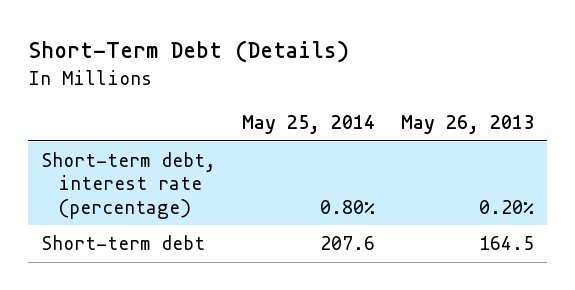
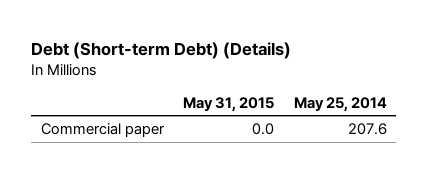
- Short-Term Debt (Details)
+ Debt (Short-term Debt) (Details)
- | May 25, 2014 | May 26, 2013
+ | May 31, 2015 | May 25, 2014
- Short-term debt, interest rate (percentage) | 0.80% | 0.20%
- Short-term debt | 207.6 | 164.5
+ Commercial paper | 0.0 | 207.6

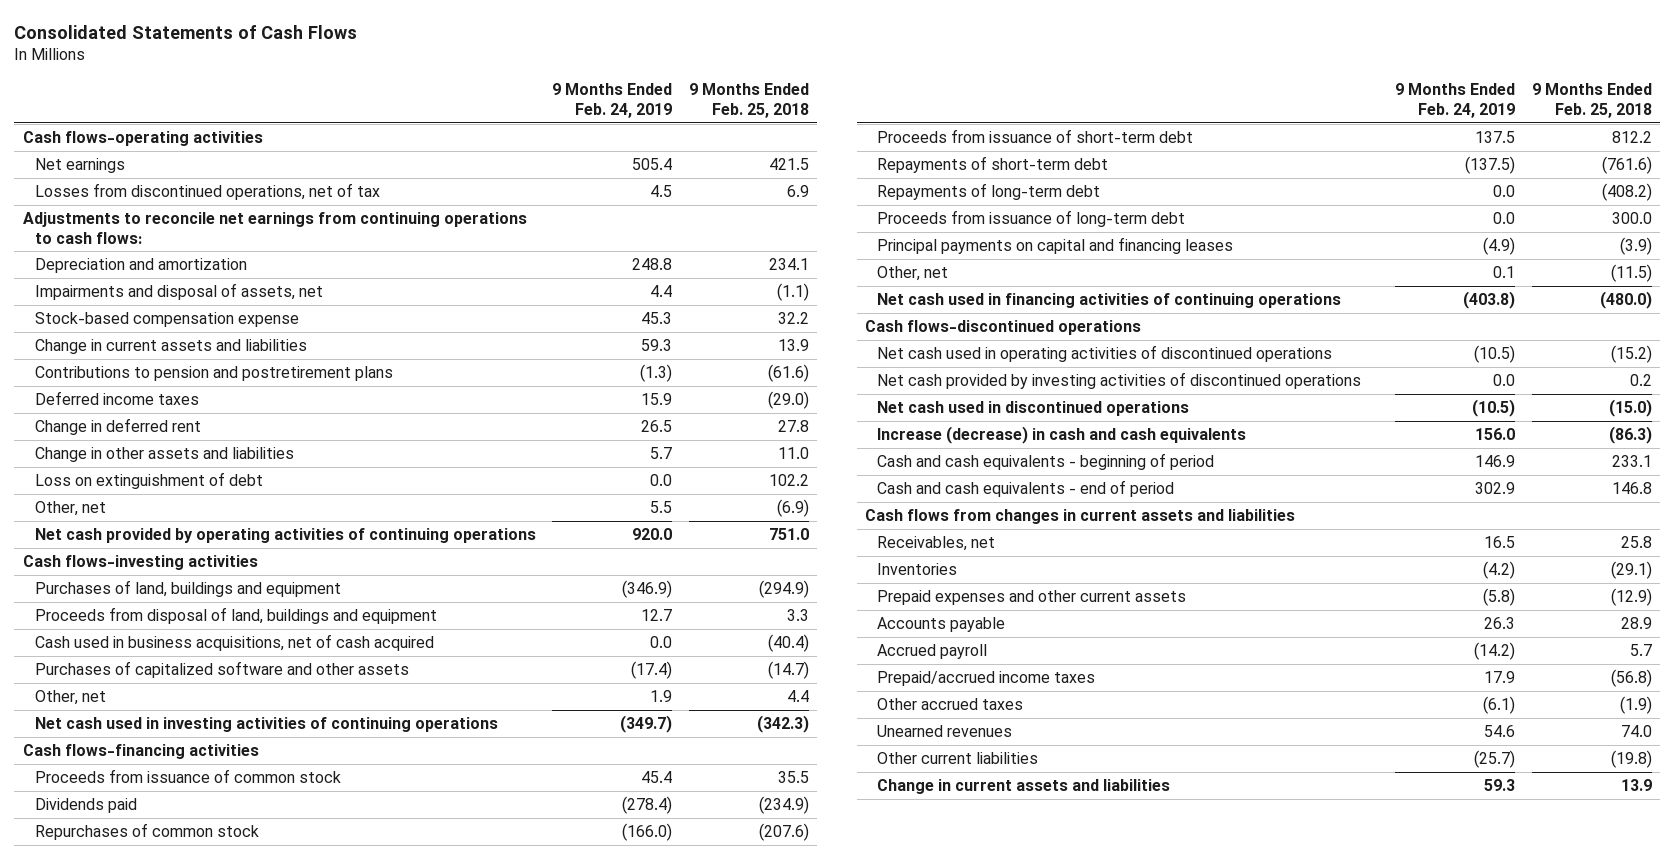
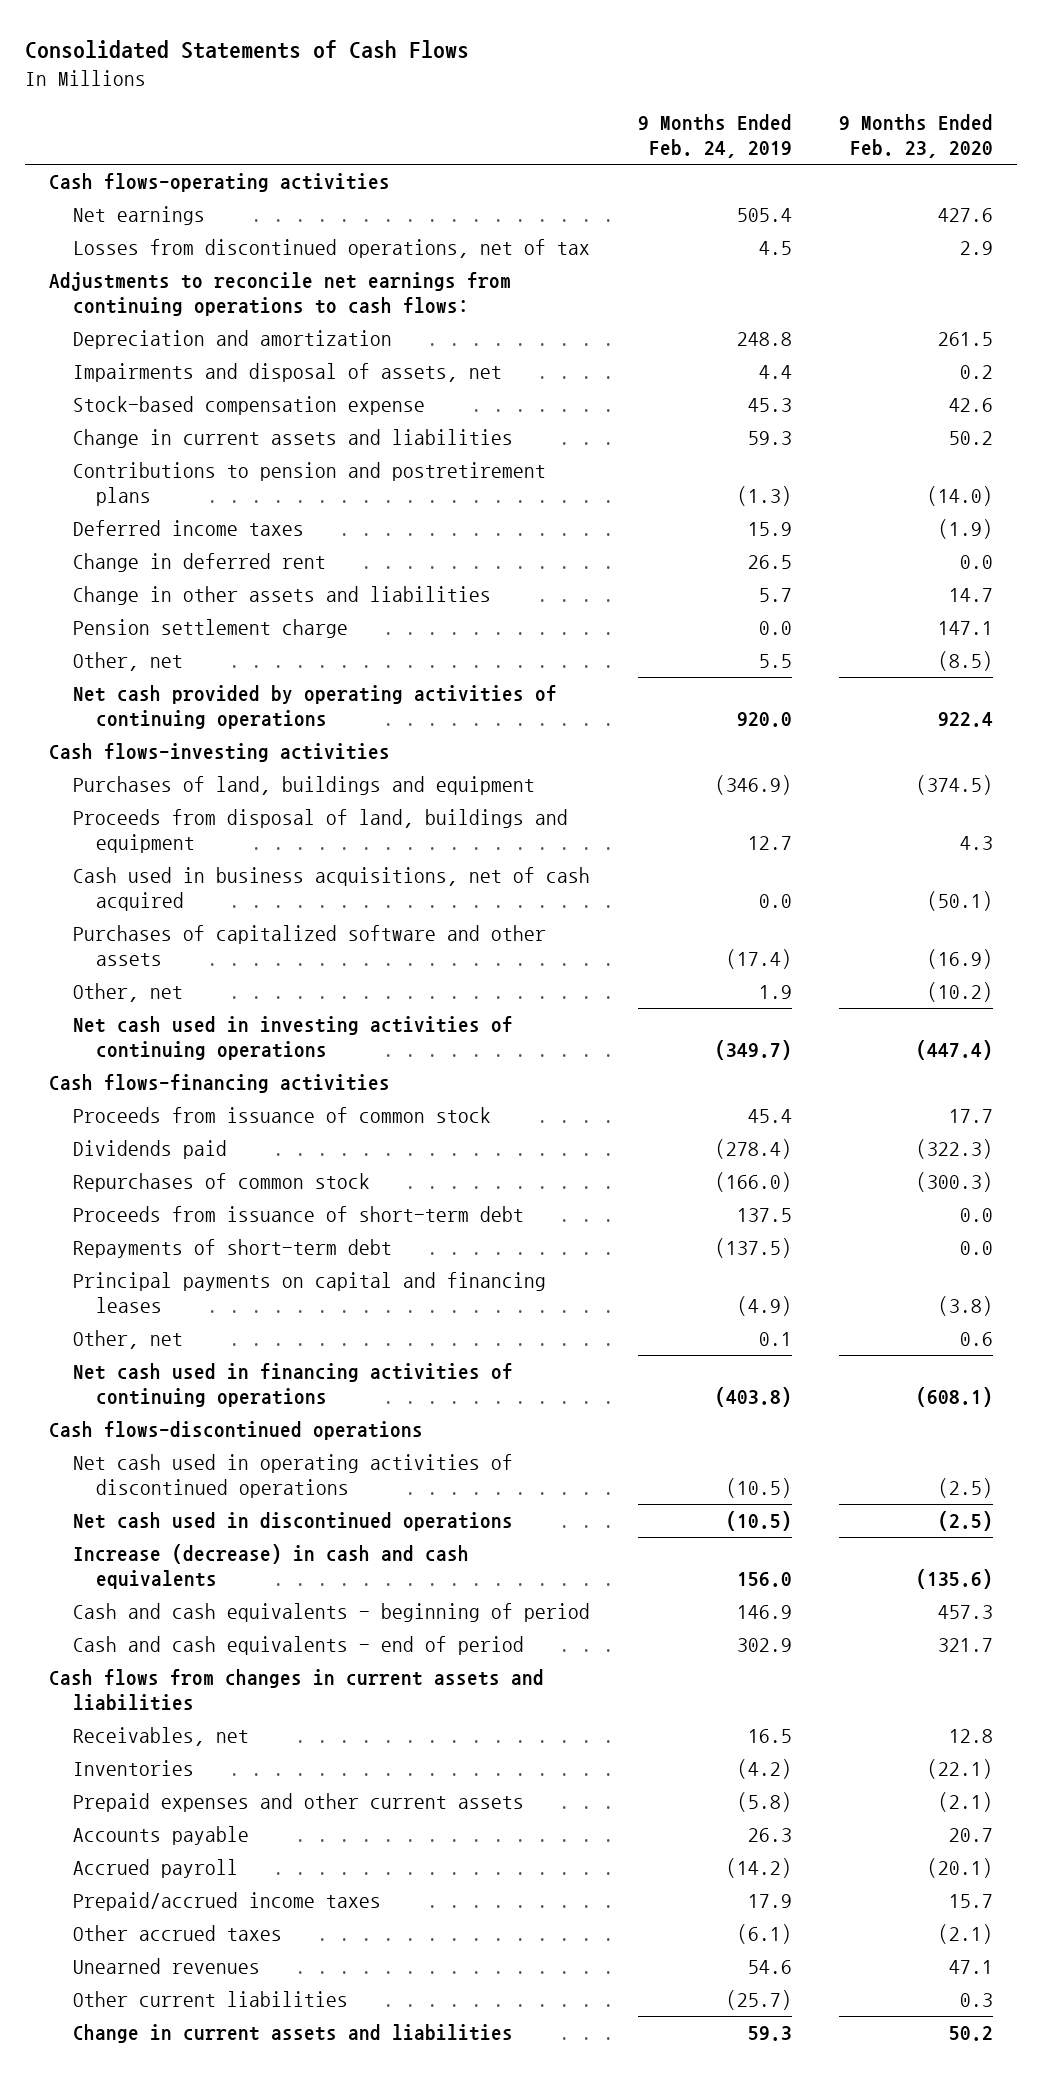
- | 9 Months Ended Feb. 24, 2019 | 9 Months Ended Feb. 25, 2018
+ | 9 Months Ended Feb. 24, 2019 | 9 Months Ended Feb. 23, 2020
- Loss on extinguishment of debt | 0.0 | 102.2
+ Pension settlement charge | 0.0 | 147.1
- Repayments of long-term debt | 0.0 | (408.2)
- Proceeds from issuance of long-term debt | 0.0 | 300.0
- Net cash provided by investing activities of discontinued operations | 0.0 | 0.2

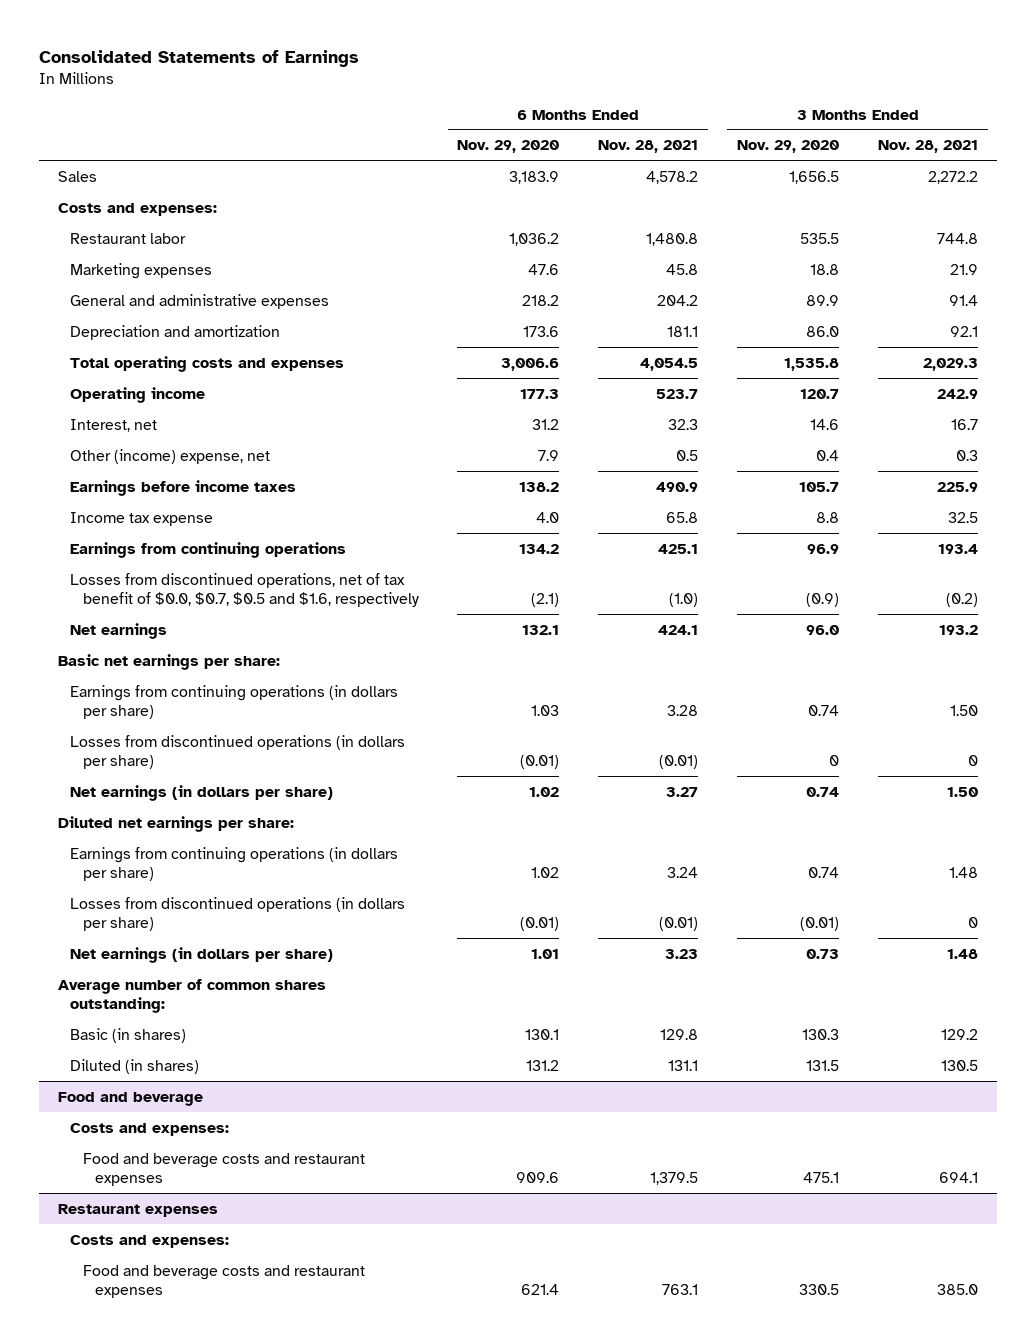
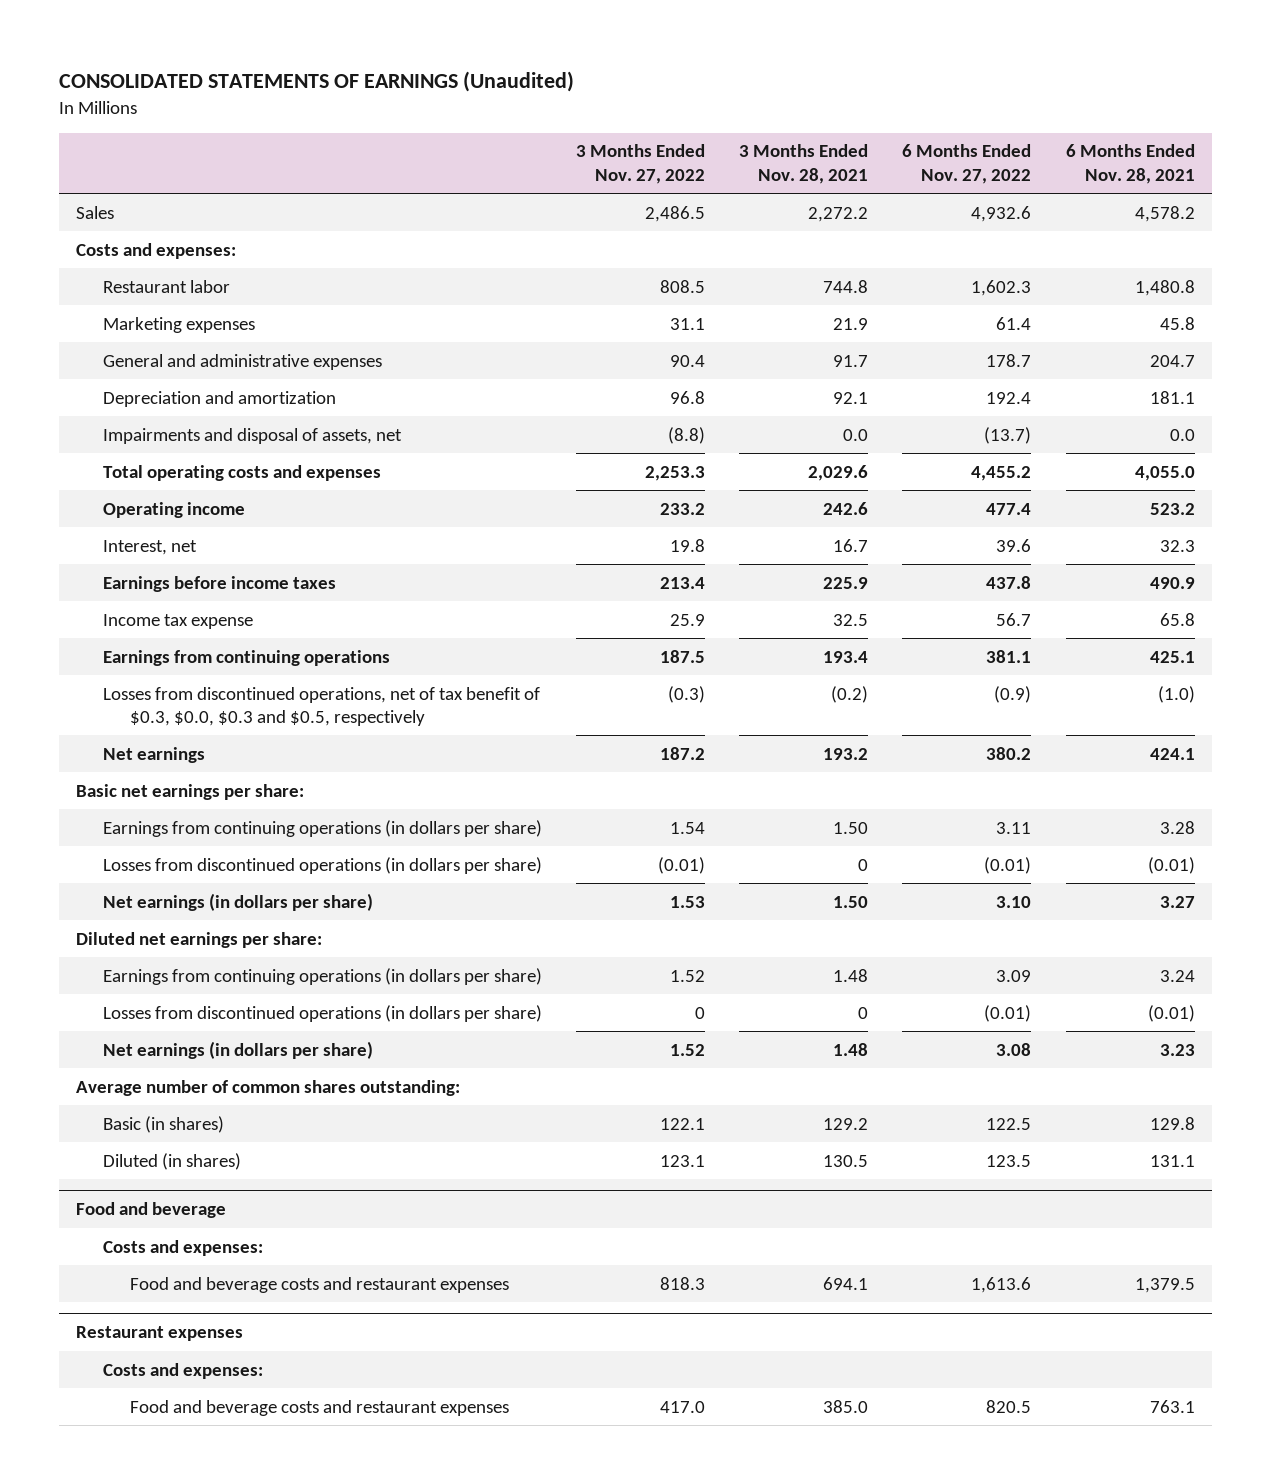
- Consolidated Statements of Earnings
+ CONSOLIDATED STATEMENTS OF EARNINGS (Unaudited)
- | 6 Months Ended Nov. 29, 2020 | 6 Months Ended Nov. 28, 2021 | 3 Months Ended Nov. 29, 2020 | 3 Months Ended Nov. 28, 2021
+ | 3 Months Ended Nov. 27, 2022 | 3 Months Ended Nov. 28, 2021 | 6 Months Ended Nov. 27, 2022 | 6 Months Ended Nov. 28, 2021
- General and administrative expenses | 218.2 | 204.2 | 89.9 | 91.4
+ General and administrative expenses | 90.4 | 91.7 | 178.7 | 204.7
- Total operating costs and expenses | 3,006.6 | 4,054.5 | 1,535.8 | 2,029.3
- Operating income | 177.3 | 523.7 | 120.7 | 242.9
+ Impairments and disposal of assets, net | (8.8) | 0.0 | (13.7) | 0.0
+ Total operating costs and expenses | 2,253.3 | 2,029.6 | 4,455.2 | 4,055.0
+ Operating income | 233.2 | 242.6 | 477.4 | 523.2
- Other (income) expense, net | 7.9 | 0.5 | 0.4 | 0.3
- Losses from discontinued operations, net of tax benefit of $0.0, $0.7, $0.5 and $1.6, respectively | (2.1) | (1.0) | (0.9) | (0.2)
+ Losses from discontinued operations, net of tax benefit of $0.3, $0.0, $0.3 and $0.5, respectively | (0.3) | (0.2) | (0.9) | (1.0)

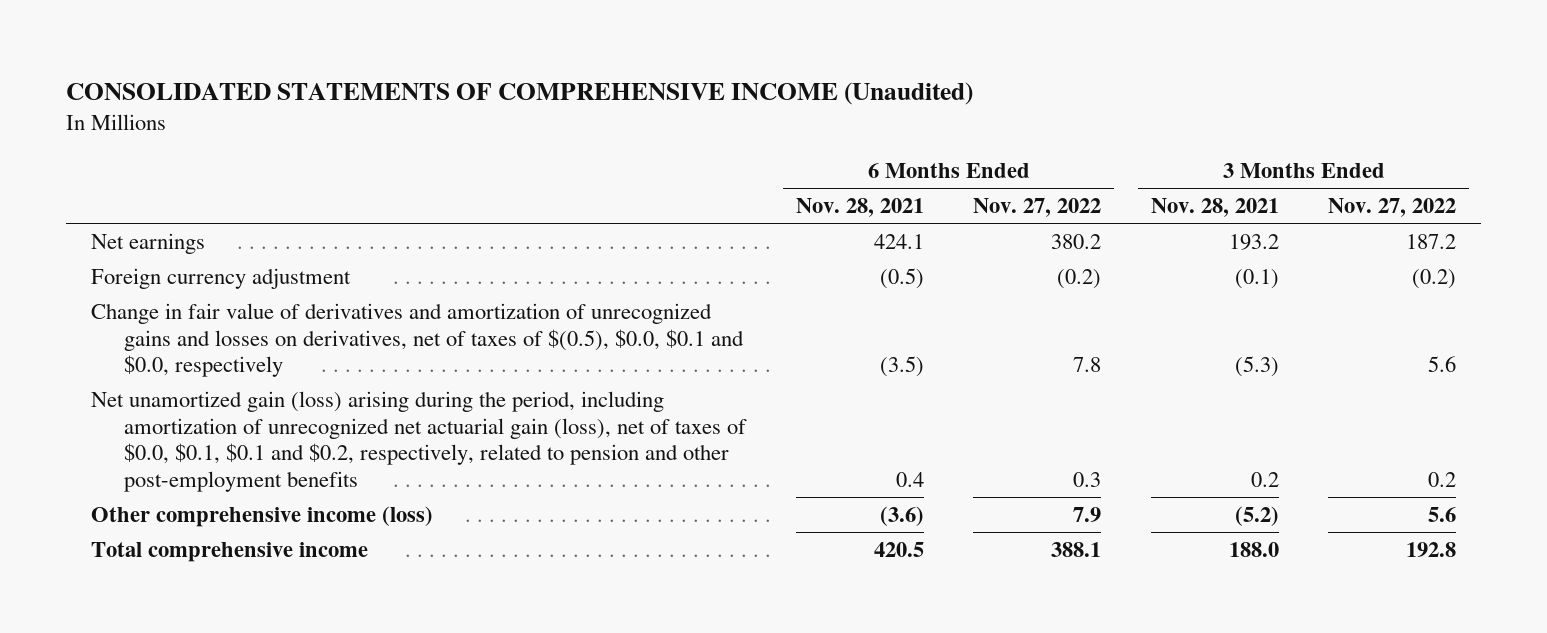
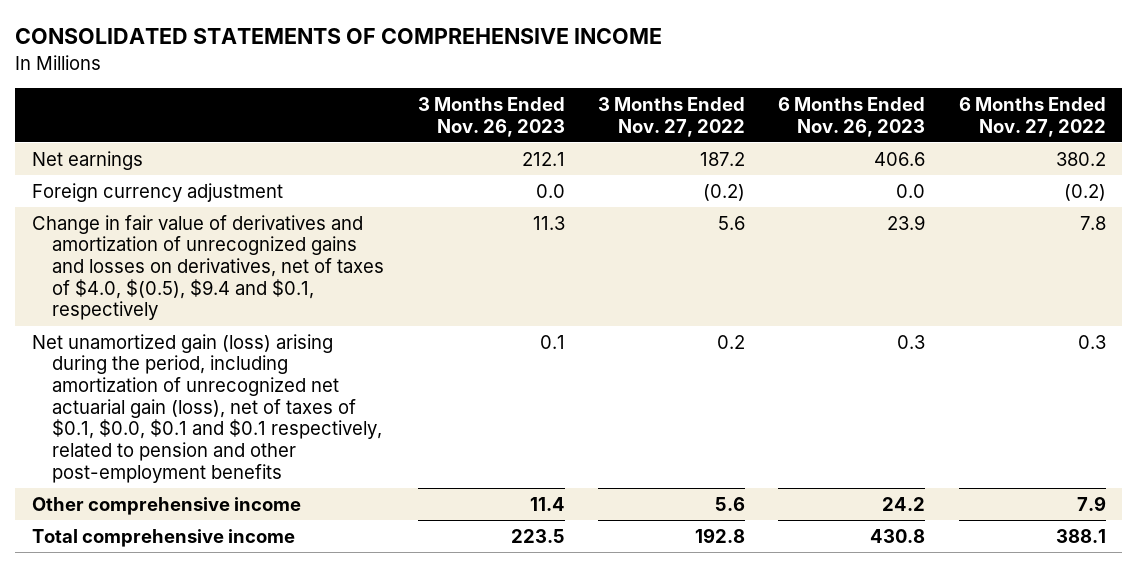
- CONSOLIDATED STATEMENTS OF COMPREHENSIVE INCOME (Unaudited)
+ CONSOLIDATED STATEMENTS OF COMPREHENSIVE INCOME
- | 6 Months Ended Nov. 28, 2021 | 6 Months Ended Nov. 27, 2022 | 3 Months Ended Nov. 28, 2021 | 3 Months Ended Nov. 27, 2022
+ | 3 Months Ended Nov. 26, 2023 | 3 Months Ended Nov. 27, 2022 | 6 Months Ended Nov. 26, 2023 | 6 Months Ended Nov. 27, 2022
- Change in fair value of derivatives and amortization of unrecognized gains and losses on derivatives, net of taxes of $(0.5), $0.0, $0.1 and $0.0, respectively | (3.5) | 7.8 | (5.3) | 5.6
- Net unamortized gain (loss) arising during the period, including amortization of unrecognized net actuarial gain (loss), net of taxes of $0.0, $0.1, $0.1 and $0.2, respectively, related to pension and other post-employment benefits | 0.4 | 0.3 | 0.2 | 0.2
- Other comprehensive income (loss) | (3.6) | 7.9 | (5.2) | 5.6
+ Change in fair value of derivatives and amortization of unrecognized gains and losses on derivatives, net of taxes of $4.0, $(0.5), $9.4 and $0.1, respectively | 11.3 | 5.6 | 23.9 | 7.8
+ Net unamortized gain (loss) arising during the period, including amortization of unrecognized net actuarial gain (loss), net of taxes of $0.1, $0.0, $0.1 and $0.1 respectively, related to pension and other post-employment benefits | 0.1 | 0.2 | 0.3 | 0.3
+ Other comprehensive income | 11.4 | 5.6 | 24.2 | 7.9

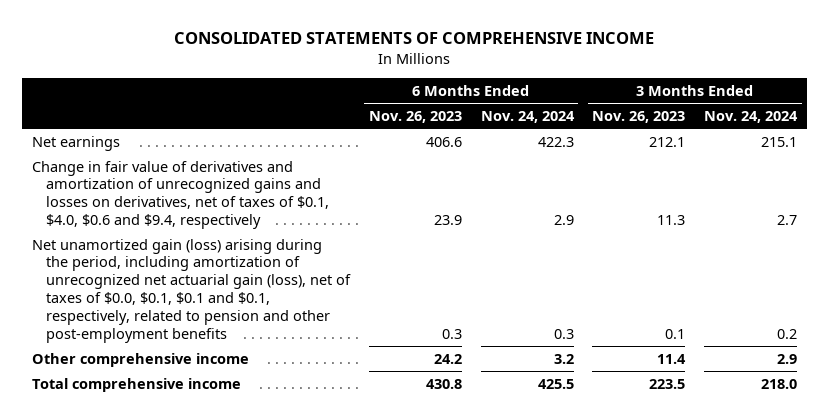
- | 3 Months Ended Nov. 26, 2023 | 3 Months Ended Nov. 27, 2022 | 6 Months Ended Nov. 26, 2023 | 6 Months Ended Nov. 27, 2022
+ | 6 Months Ended Nov. 26, 2023 | 6 Months Ended Nov. 24, 2024 | 3 Months Ended Nov. 26, 2023 | 3 Months Ended Nov. 24, 2024
- Foreign currency adjustment | 0.0 | (0.2) | 0.0 | (0.2)
- Change in fair value of derivatives and amortization of unrecognized gains and losses on derivatives, net of taxes of $4.0, $(0.5), $9.4 and $0.1, respectively | 11.3 | 5.6 | 23.9 | 7.8
- Net unamortized gain (loss) arising during the period, including amortization of unrecognized net actuarial gain (loss), net of taxes of $0.1, $0.0, $0.1 and $0.1 respectively, related to pension and other post-employment benefits | 0.1 | 0.2 | 0.3 | 0.3
+ Change in fair value of derivatives and amortization of unrecognized gains and losses on derivatives, net of taxes of $0.1, $4.0, $0.6 and $9.4, respectively | 23.9 | 2.9 | 11.3 | 2.7
+ Net unamortized gain (loss) arising during the period, including amortization of unrecognized net actuarial gain (loss), net of taxes of $0.0, $0.1, $0.1 and $0.1, respectively, related to pension and other post-employment benefits | 0.3 | 0.3 | 0.1 | 0.2

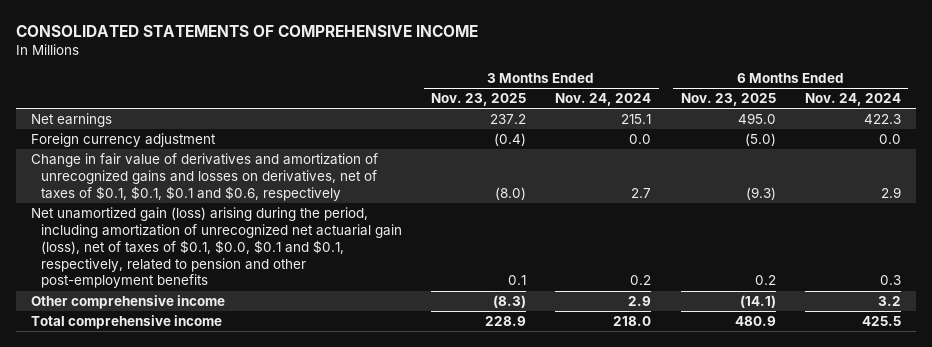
- | 6 Months Ended Nov. 26, 2023 | 6 Months Ended Nov. 24, 2024 | 3 Months Ended Nov. 26, 2023 | 3 Months Ended Nov. 24, 2024
+ | 3 Months Ended Nov. 23, 2025 | 3 Months Ended Nov. 24, 2024 | 6 Months Ended Nov. 23, 2025 | 6 Months Ended Nov. 24, 2024
- Change in fair value of derivatives and amortization of unrecognized gains and losses on derivatives, net of taxes of $0.1, $4.0, $0.6 and $9.4, respectively | 23.9 | 2.9 | 11.3 | 2.7
- Net unamortized gain (loss) arising during the period, including amortization of unrecognized net actuarial gain (loss), net of taxes of $0.0, $0.1, $0.1 and $0.1, respectively, related to pension and other post-employment benefits | 0.3 | 0.3 | 0.1 | 0.2
+ Foreign currency adjustment | (0.4) | 0.0 | (5.0) | 0.0
+ Change in fair value of derivatives and amortization of unrecognized gains and losses on derivatives, net of taxes of $0.1, $0.1, $0.1 and $0.6, respectively | (8.0) | 2.7 | (9.3) | 2.9
+ Net unamortized gain (loss) arising during the period, including amortization of unrecognized net actuarial gain (loss), net of taxes of $0.1, $0.0, $0.1 and $0.1, respectively, related to pension and other post-employment benefits | 0.1 | 0.2 | 0.2 | 0.3

